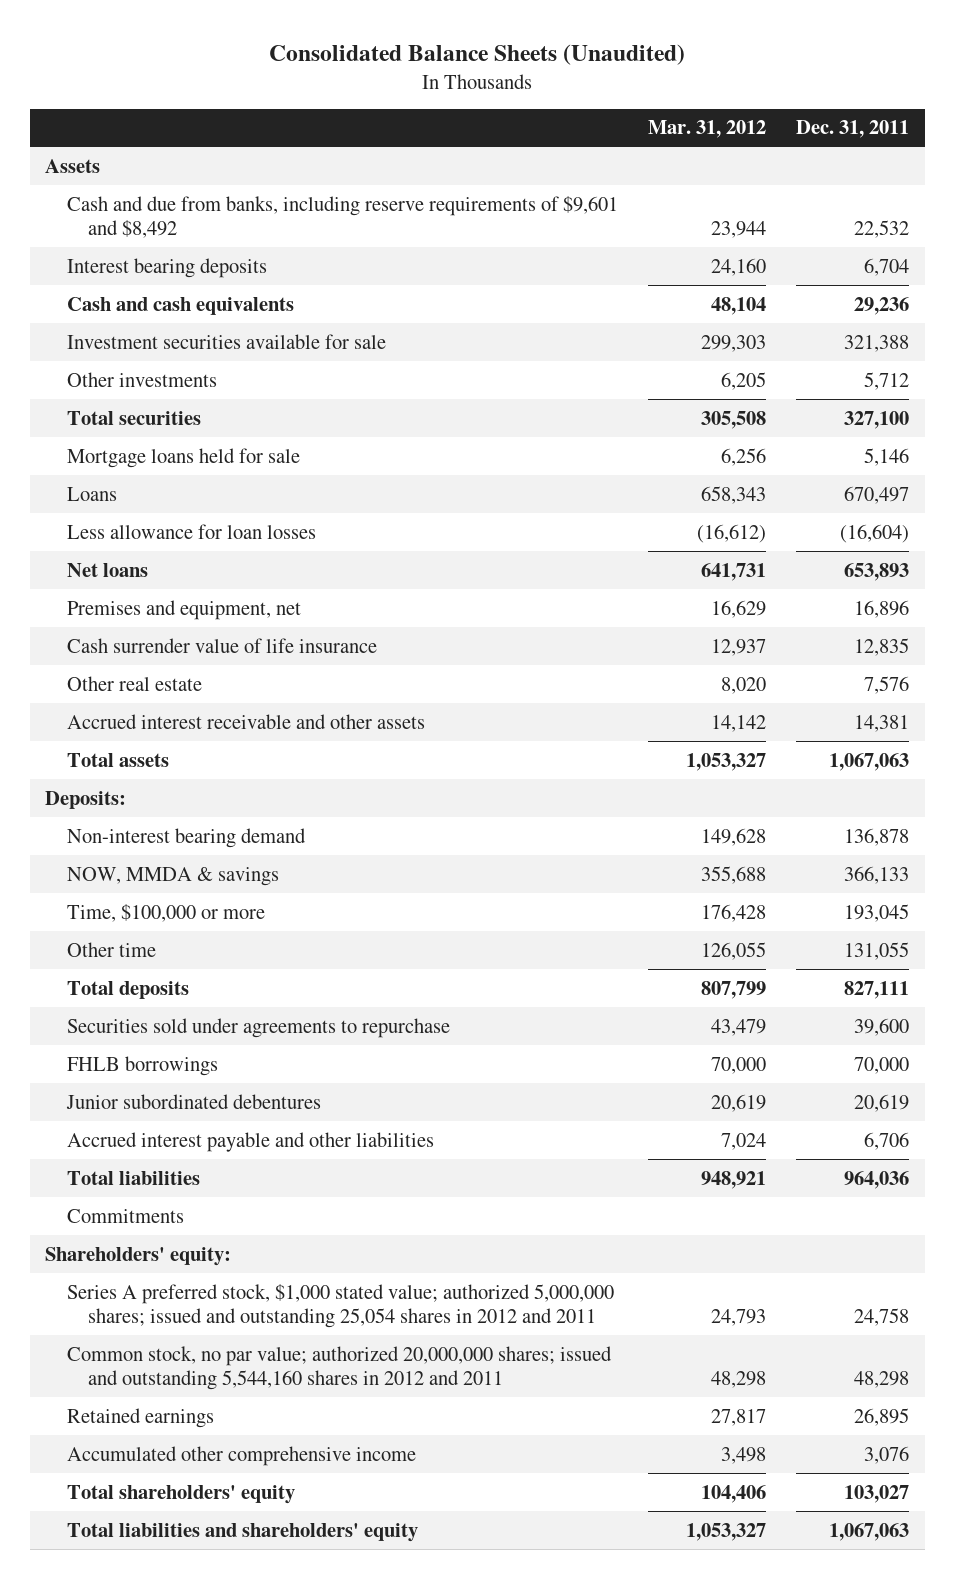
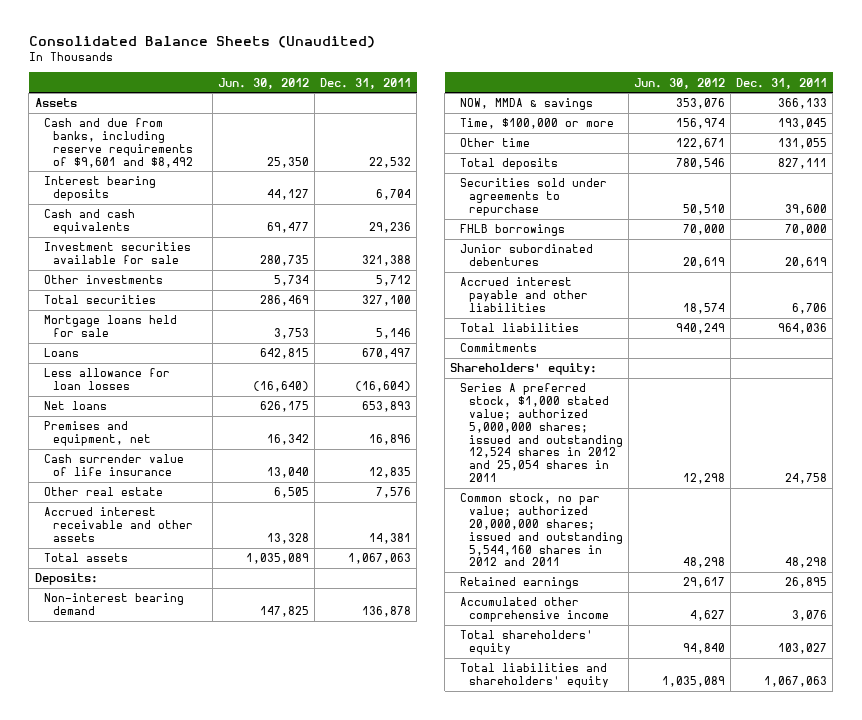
- | Mar. 31, 2012 | Dec. 31, 2011
+ | Jun. 30, 2012 | Dec. 31, 2011
- Series A preferred stock, $1,000 stated value; authorized 5,000,000 shares; issued and outstanding 25,054 shares in 2012 and 2011 | 24,793 | 24,758
+ Series A preferred stock, $1,000 stated value; authorized 5,000,000 shares; issued and outstanding 12,524 shares in 2012 and 25,054 shares in 2011 | 12,298 | 24,758

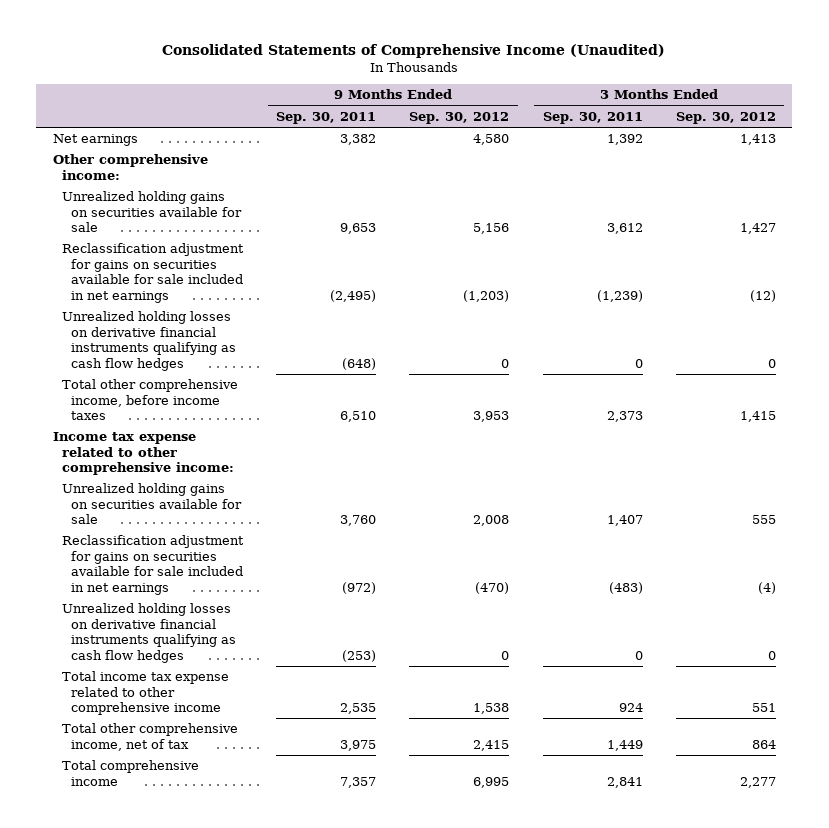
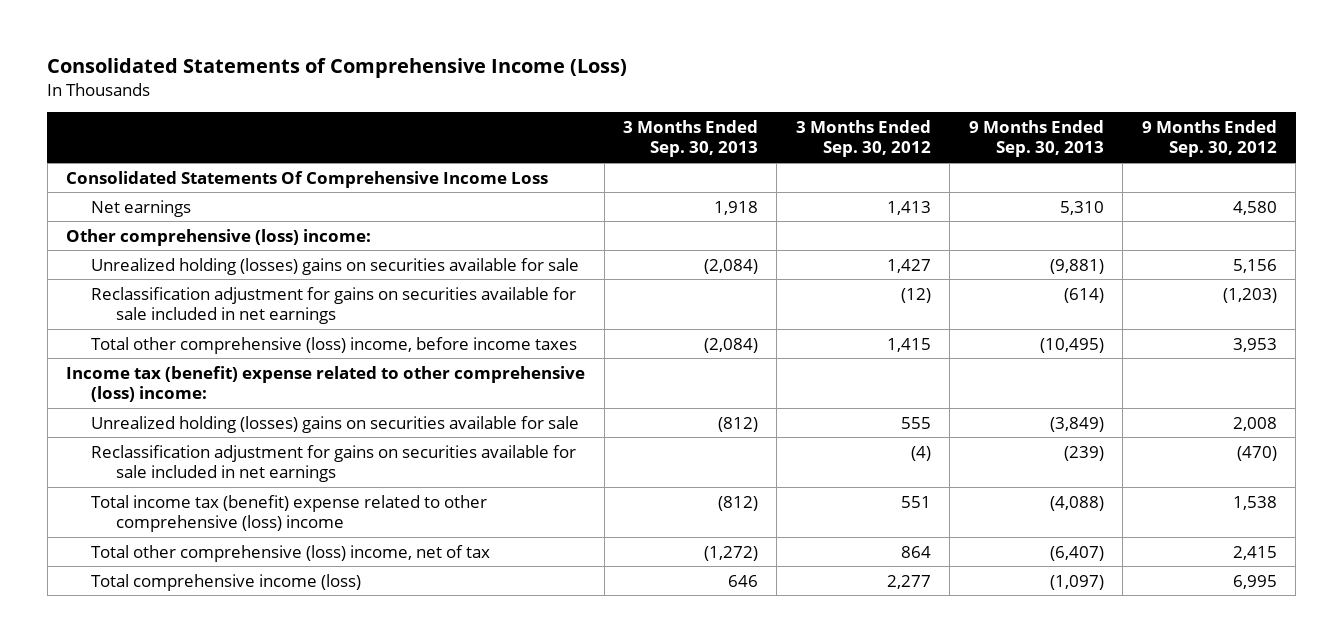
- Consolidated Statements of Comprehensive Income (Unaudited)
+ Consolidated Statements of Comprehensive Income (Loss)
- | 9 Months Ended Sep. 30, 2011 | 9 Months Ended Sep. 30, 2012 | 3 Months Ended Sep. 30, 2011 | 3 Months Ended Sep. 30, 2012
+ | 3 Months Ended Sep. 30, 2013 | 3 Months Ended Sep. 30, 2012 | 9 Months Ended Sep. 30, 2013 | 9 Months Ended Sep. 30, 2012
+ Consolidated Statements Of Comprehensive Income Loss
- Other comprehensive income:
- Unrealized holding gains on securities available for sale | 9,653 | 5,156 | 3,612 | 1,427
+ Other comprehensive (loss) income:
+ Unrealized holding (losses) gains on securities available for sale | (2,084) | 1,427 | (9,881) | 5,156
- Unrealized holding losses on derivative financial instruments qualifying as cash flow hedges | (648) | 0 | 0 | 0
- Total other comprehensive income, before income taxes | 6,510 | 3,953 | 2,373 | 1,415
- Income tax expense related to other comprehensive income:
- Unrealized holding gains on securities available for sale | 3,760 | 2,008 | 1,407 | 555
+ Total other comprehensive (loss) income, before income taxes | (2,084) | 1,415 | (10,495) | 3,953
+ Income tax (benefit) expense related to other comprehensive (loss) income:
+ Unrealized holding (losses) gains on securities available for sale | (812) | 555 | (3,849) | 2,008
- Unrealized holding losses on derivative financial instruments qualifying as cash flow hedges | (253) | 0 | 0 | 0
- Total income tax expense related to other comprehensive income | 2,535 | 1,538 | 924 | 551
- Total other comprehensive income, net of tax | 3,975 | 2,415 | 1,449 | 864
- Total comprehensive income | 7,357 | 6,995 | 2,841 | 2,277
+ Total income tax (benefit) expense related to other comprehensive (loss) income | (812) | 551 | (4,088) | 1,538
+ Total other comprehensive (loss) income, net of tax | (1,272) | 864 | (6,407) | 2,415
+ Total comprehensive income (loss) | 646 | 2,277 | (1,097) | 6,995

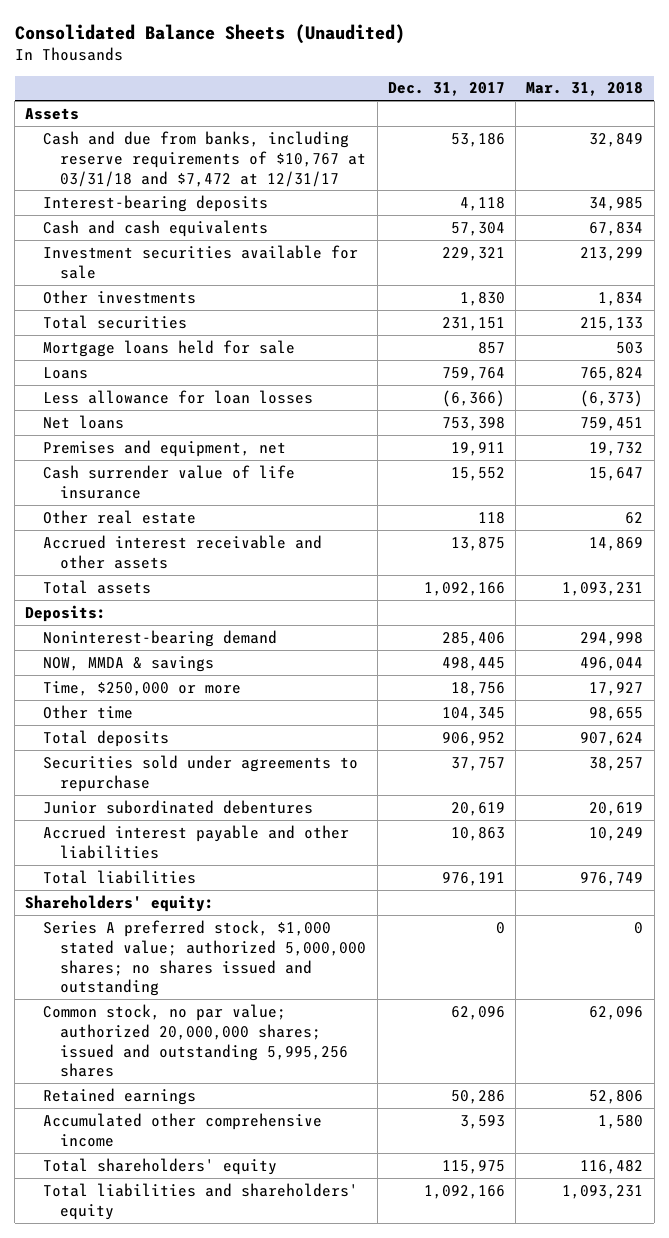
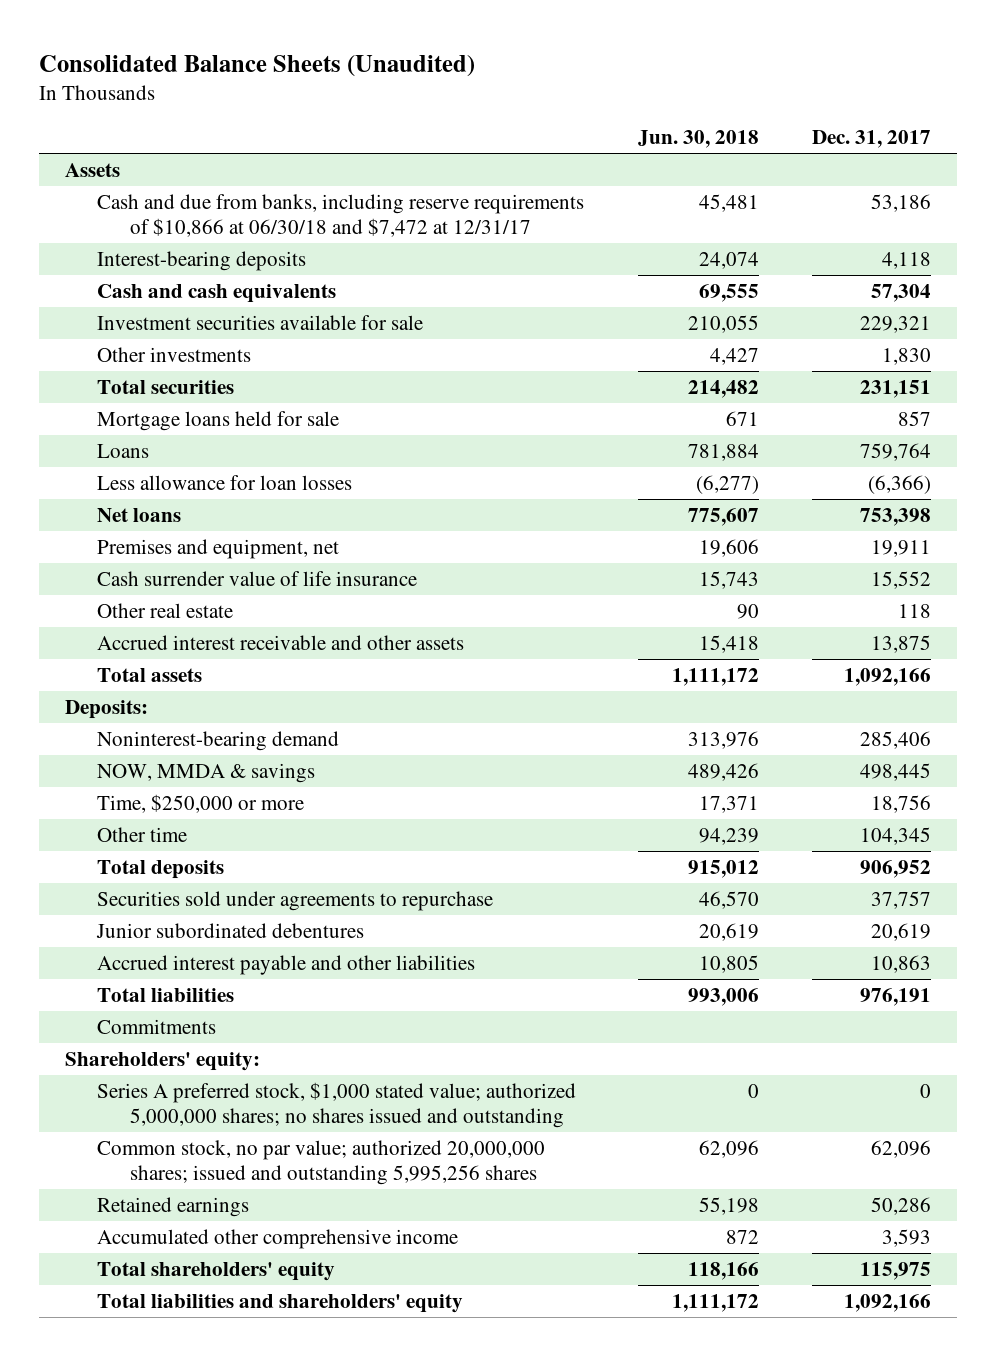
- | Dec. 31, 2017 | Mar. 31, 2018
+ | Jun. 30, 2018 | Dec. 31, 2017
- Cash and due from banks, including reserve requirements of $10,767 at 03/31/18 and $7,472 at 12/31/17 | 53,186 | 32,849
+ Cash and due from banks, including reserve requirements of $10,866 at 06/30/18 and $7,472 at 12/31/17 | 45,481 | 53,186
+ Commitments

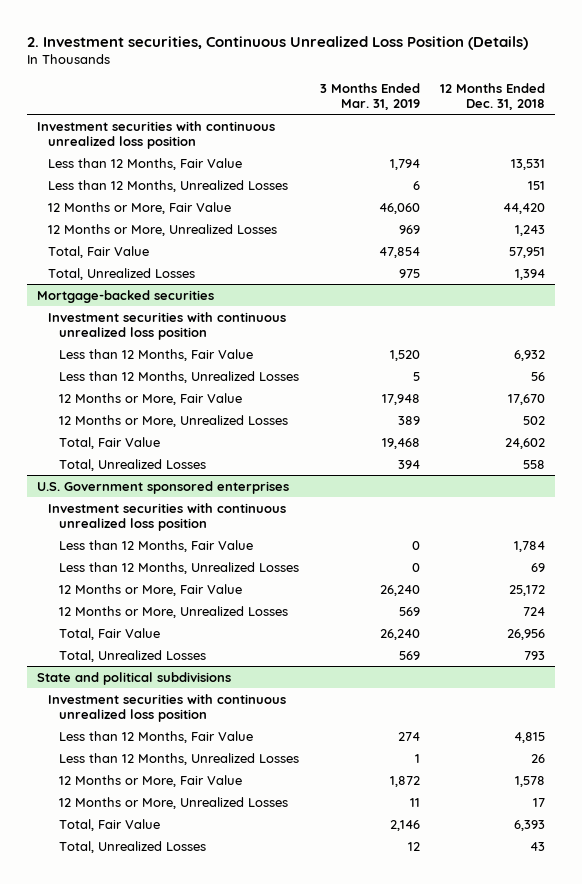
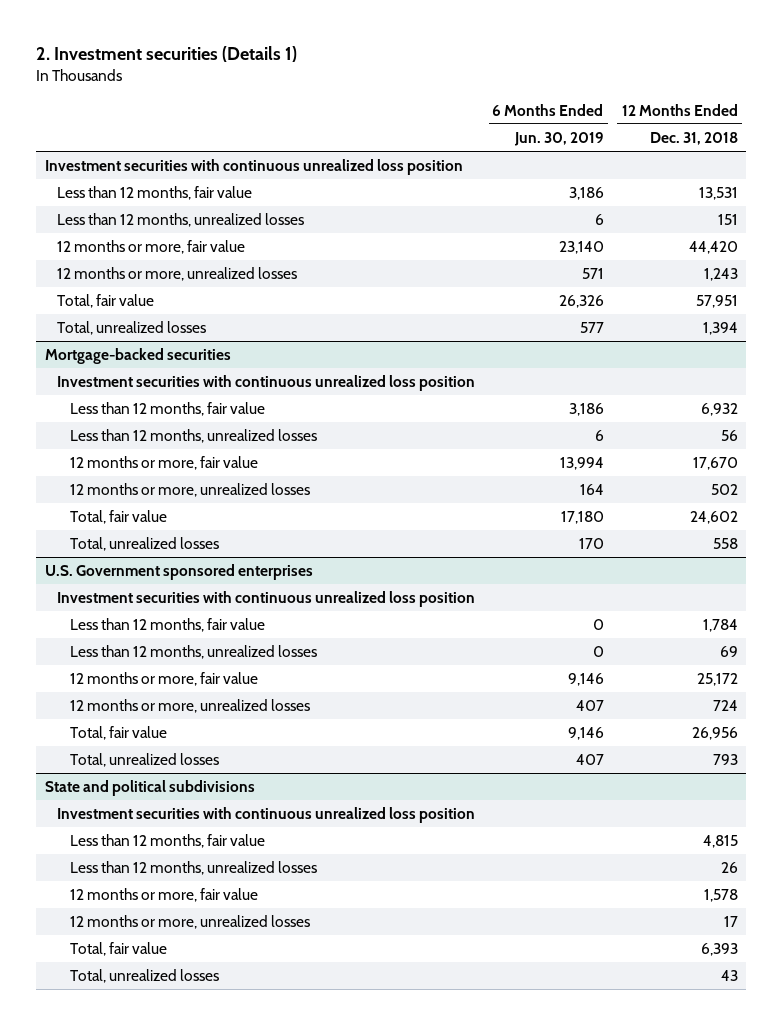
- 2. Investment securities, Continuous Unrealized Loss Position (Details)
+ 2. Investment securities (Details 1)
- | 3 Months Ended Mar. 31, 2019 | 12 Months Ended Dec. 31, 2018
+ | 6 Months Ended Jun. 30, 2019 | 12 Months Ended Dec. 31, 2018
- Less than 12 Months, Fair Value | 1,794 | 13,531
- Less than 12 Months, Unrealized Losses | 6 | 151
- 12 Months or More, Fair Value | 46,060 | 44,420
- 12 Months or More, Unrealized Losses | 969 | 1,243
- Total, Fair Value | 47,854 | 57,951
- Total, Unrealized Losses | 975 | 1,394
+ Less than 12 months, fair value | 3,186 | 13,531
+ Less than 12 months, unrealized losses | 6 | 151
+ 12 months or more, fair value | 23,140 | 44,420
+ 12 months or more, unrealized losses | 571 | 1,243
+ Total, fair value | 26,326 | 57,951
+ Total, unrealized losses | 577 | 1,394
@ Mortgage-backed securities
- Less than 12 Months, Fair Value | 1,520 | 6,932
- Less than 12 Months, Unrealized Losses | 5 | 56
- 12 Months or More, Fair Value | 17,948 | 17,670
- 12 Months or More, Unrealized Losses | 389 | 502
- Total, Fair Value | 19,468 | 24,602
- Total, Unrealized Losses | 394 | 558
+ Less than 12 months, fair value | 3,186 | 6,932
+ Less than 12 months, unrealized losses | 6 | 56
+ 12 months or more, fair value | 13,994 | 17,670
+ 12 months or more, unrealized losses | 164 | 502
+ Total, fair value | 17,180 | 24,602
+ Total, unrealized losses | 170 | 558
@ U.S. Government sponsored enterprises
- Less than 12 Months, Fair Value | 0 | 1,784
- Less than 12 Months, Unrealized Losses | 0 | 69
- 12 Months or More, Fair Value | 26,240 | 25,172
- 12 Months or More, Unrealized Losses | 569 | 724
- Total, Fair Value | 26,240 | 26,956
- Total, Unrealized Losses | 569 | 793
+ Less than 12 months, fair value | 0 | 1,784
+ Less than 12 months, unrealized losses | 0 | 69
+ 12 months or more, fair value | 9,146 | 25,172
+ 12 months or more, unrealized losses | 407 | 724
+ Total, fair value | 9,146 | 26,956
+ Total, unrealized losses | 407 | 793
@ State and political subdivisions
- Less than 12 Months, Fair Value | 274 | 4,815
- Less than 12 Months, Unrealized Losses | 1 | 26
- 12 Months or More, Fair Value | 1,872 | 1,578
- 12 Months or More, Unrealized Losses | 11 | 17
- Total, Fair Value | 2,146 | 6,393
- Total, Unrealized Losses | 12 | 43
+ Less than 12 months, fair value | | 4,815
+ Less than 12 months, unrealized losses | | 26
+ 12 months or more, fair value | | 1,578
+ 12 months or more, unrealized losses | | 17
+ Total, fair value | | 6,393
+ Total, unrealized losses | | 43

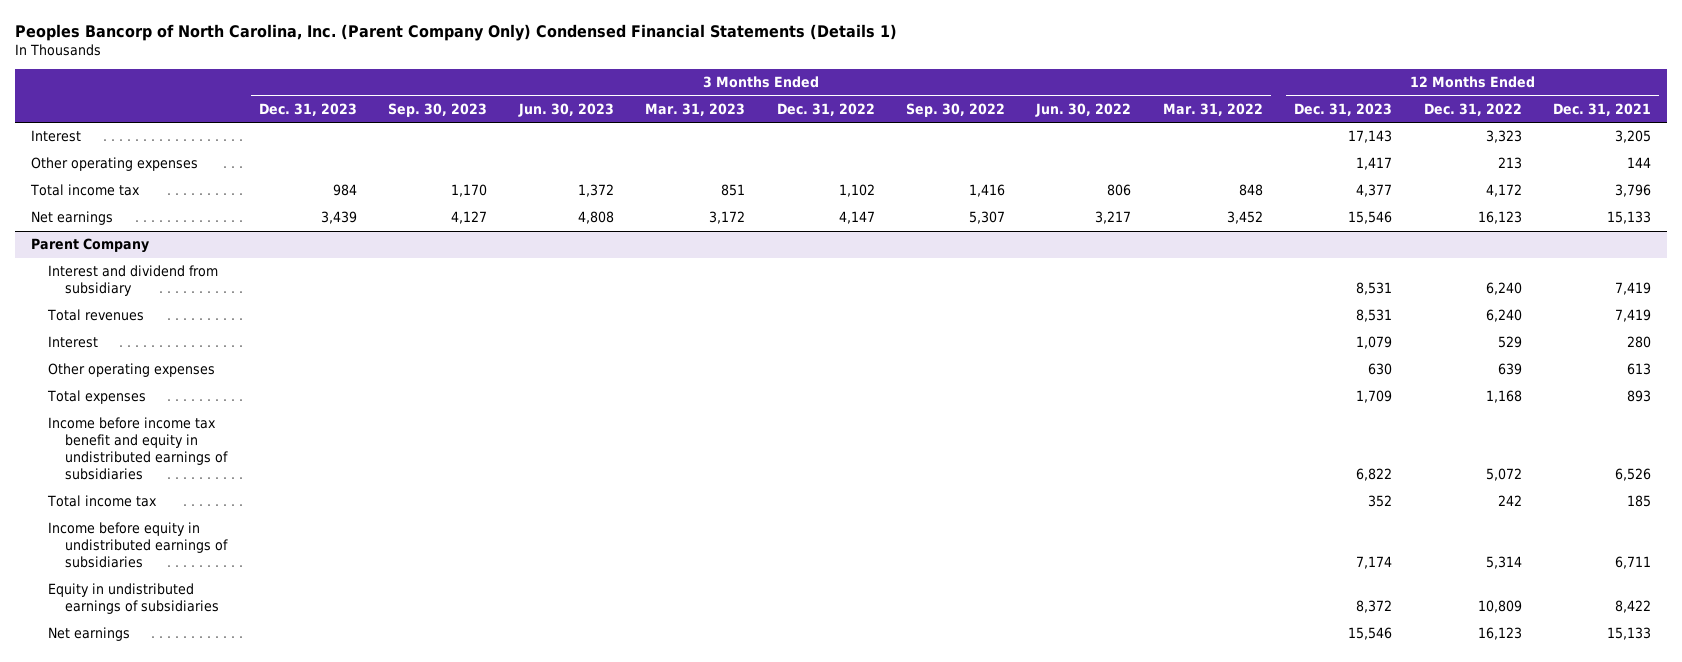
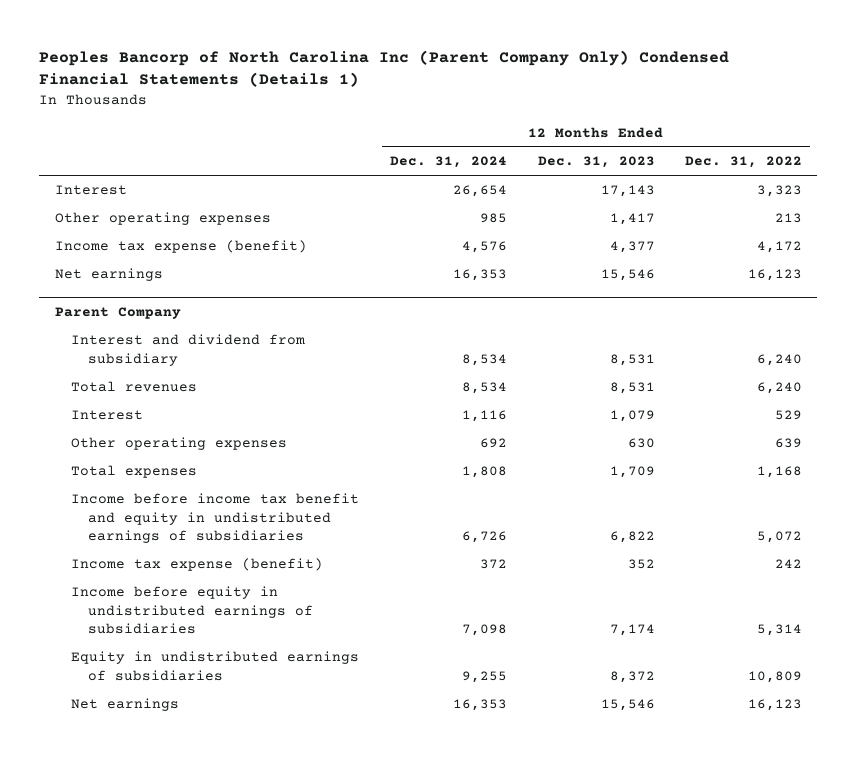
- Peoples Bancorp of North Carolina, Inc. (Parent Company Only) Condensed Financial Statements (Details 1)
+ Peoples Bancorp of North Carolina Inc (Parent Company Only) Condensed Financial Statements (Details 1)
- | 3 Months Ended Dec. 31, 2023 | 3 Months Ended Sep. 30, 2023 | 3 Months Ended Jun. 30, 2023 | 3 Months Ended Mar. 31, 2023 | 3 Months Ended Dec. 31, 2022 | 3 Months Ended Sep. 30, 2022 | 3 Months Ended Jun. 30, 2022 | 3 Months Ended Mar. 31, 2022 | 12 Months Ended Dec. 31, 2023 | 12 Months Ended Dec. 31, 2022 | 12 Months Ended Dec. 31, 2021
+ | 12 Months Ended Dec. 31, 2024 | 12 Months Ended Dec. 31, 2023 | 12 Months Ended Dec. 31, 2022
- Total income tax | 984 | 1,170 | 1,372 | 851 | 1,102 | 1,416 | 806 | 848 | 4,377 | 4,172 | 3,796
+ Income tax expense (benefit) | 4,576 | 4,377 | 4,172
@ Parent Company
- Total income tax | | | | | | | | | 352 | 242 | 185
+ Income tax expense (benefit) | 372 | 352 | 242

